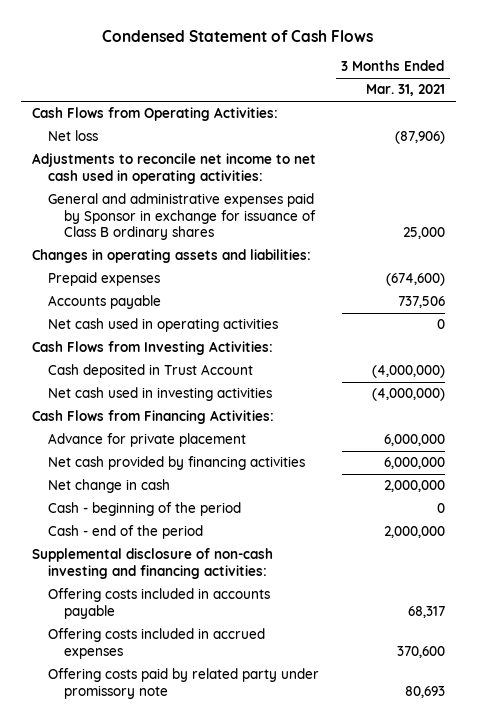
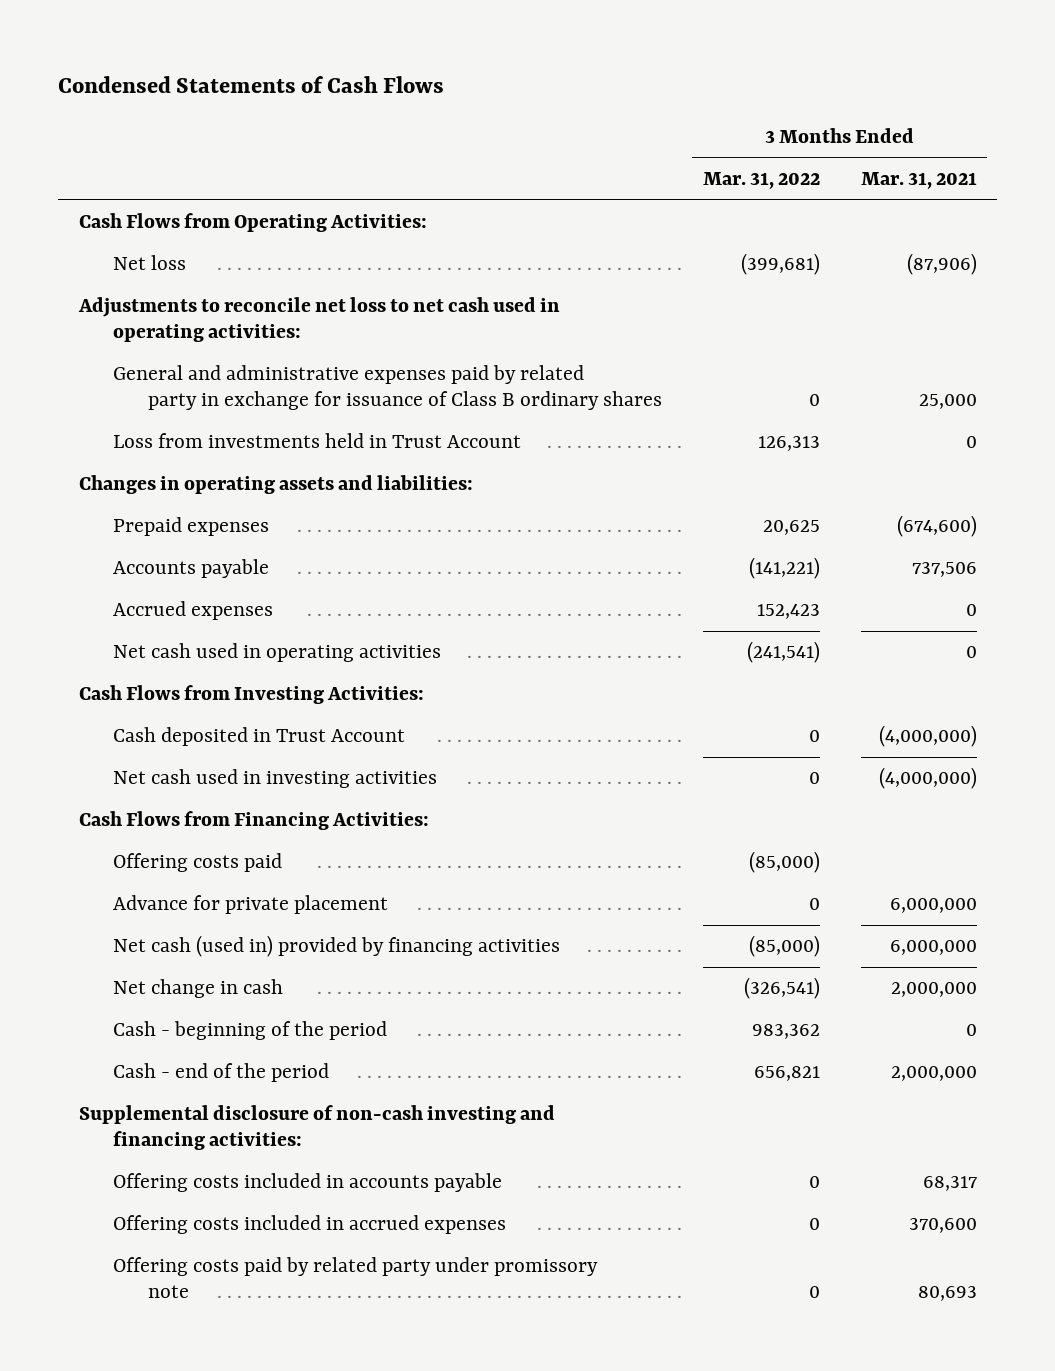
- Condensed Statement of Cash Flows
+ Condensed Statements of Cash Flows
- | 3 Months Ended Mar. 31, 2021
+ | 3 Months Ended Mar. 31, 2022 | 3 Months Ended Mar. 31, 2021
- Adjustments to reconcile net income to net cash used in operating activities:
- General and administrative expenses paid by Sponsor in exchange for issuance of Class B ordinary shares | 25,000
+ Adjustments to reconcile net loss to net cash used in operating activities:
+ General and administrative expenses paid by related party in exchange for issuance of Class B ordinary shares | 0 | 25,000
+ Loss from investments held in Trust Account | 126,313 | 0
+ Accrued expenses | 152,423 | 0
+ Offering costs paid | (85,000) |
- Net cash provided by financing activities | 6,000,000
+ Net cash (used in) provided by financing activities | (85,000) | 6,000,000

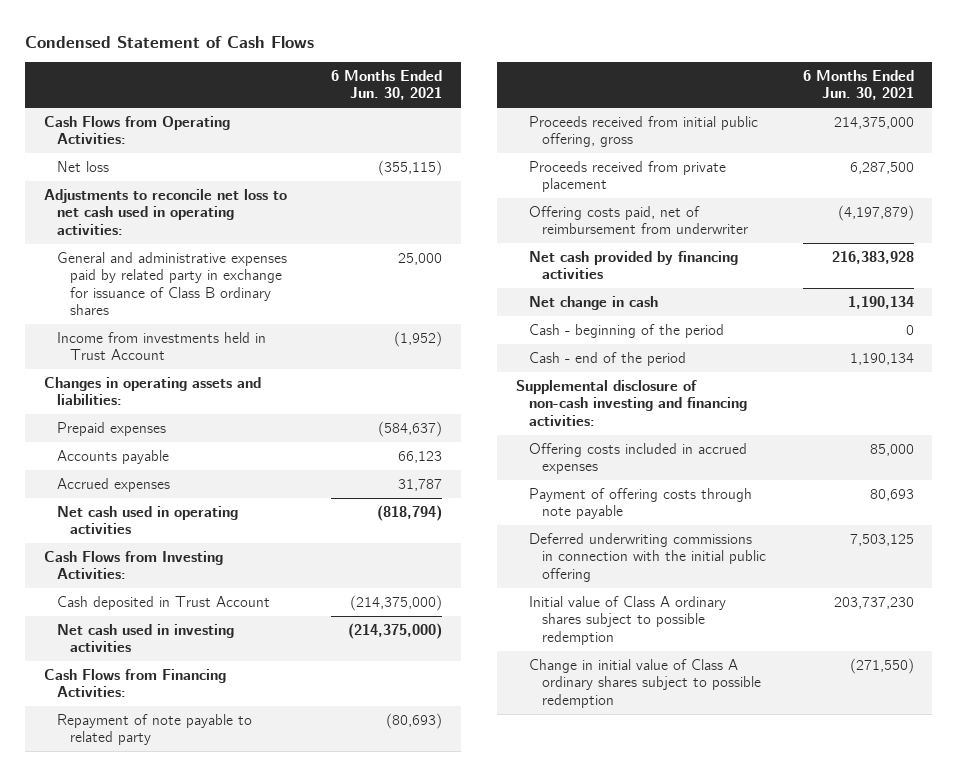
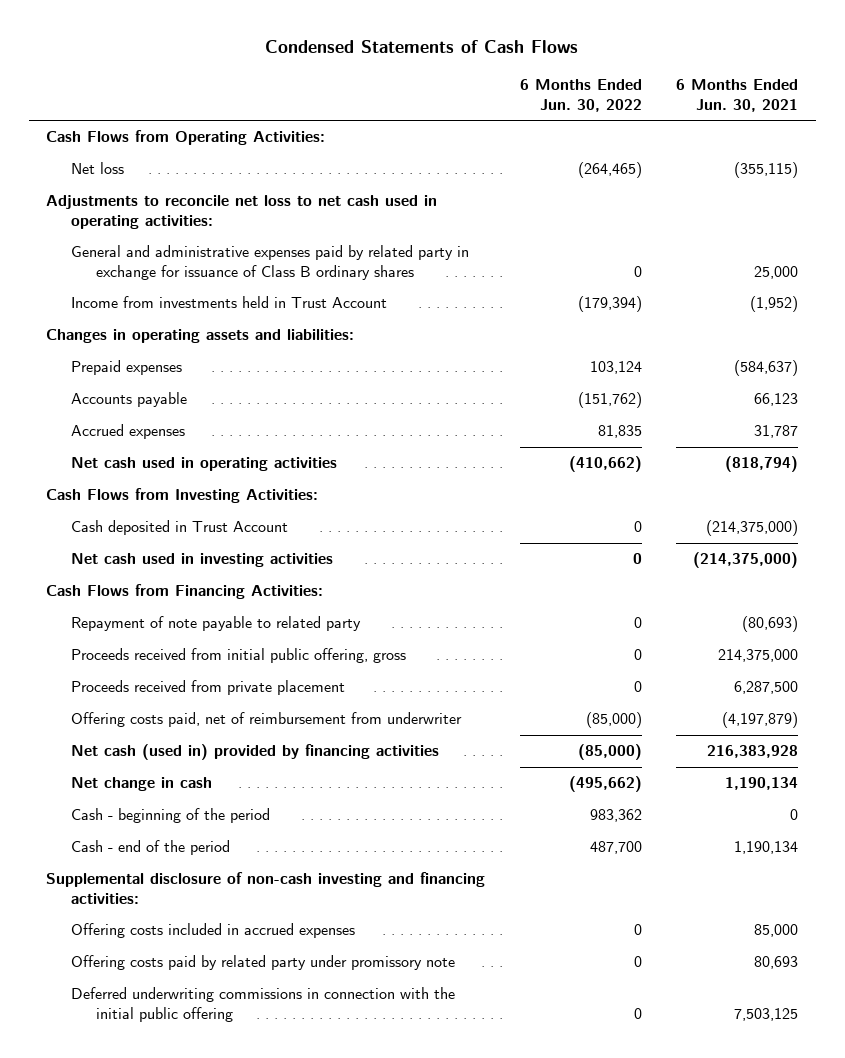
- Condensed Statement of Cash Flows
+ Condensed Statements of Cash Flows
- | 6 Months Ended Jun. 30, 2021
+ | 6 Months Ended Jun. 30, 2022 | 6 Months Ended Jun. 30, 2021
- Net cash provided by financing activities | 216,383,928
+ Net cash (used in) provided by financing activities | (85,000) | 216,383,928
- Payment of offering costs through note payable | 80,693
+ Offering costs paid by related party under promissory note | 0 | 80,693
- Initial value of Class A ordinary shares subject to possible redemption | 203,737,230
- Change in initial value of Class A ordinary shares subject to possible redemption | (271,550)

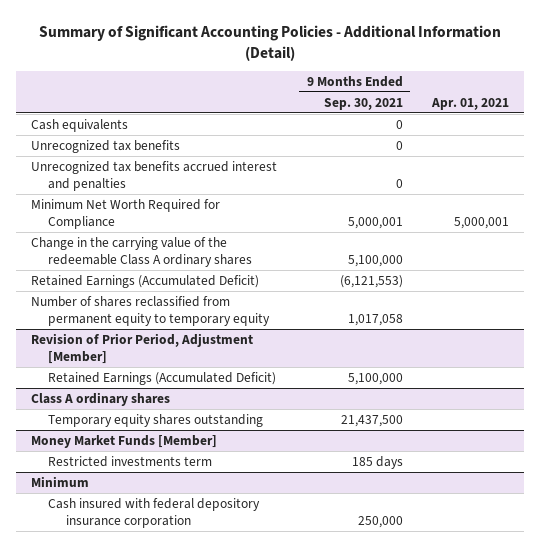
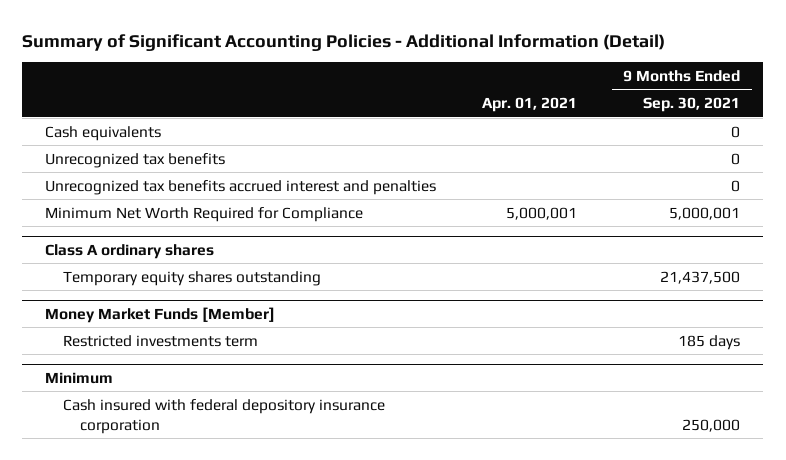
- | 9 Months Ended Sep. 30, 2021 | Apr. 01, 2021
+ | Apr. 01, 2021 | 9 Months Ended Sep. 30, 2021
- Change in the carrying value of the redeemable Class A ordinary shares | 5,100,000 |
- Retained Earnings (Accumulated Deficit) | (6,121,553) |
- Number of shares reclassified from permanent equity to temporary equity | 1,017,058 |
- Revision of Prior Period, Adjustment [Member]
- Retained Earnings (Accumulated Deficit) | 5,100,000 |

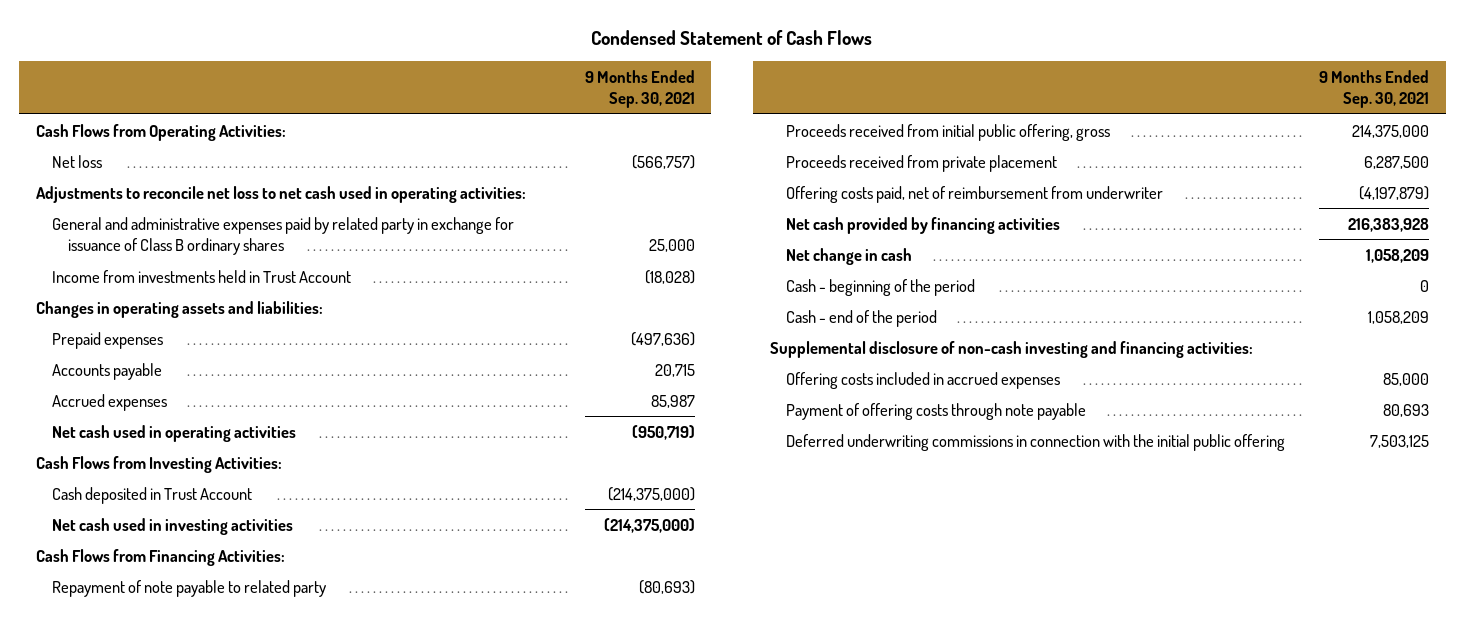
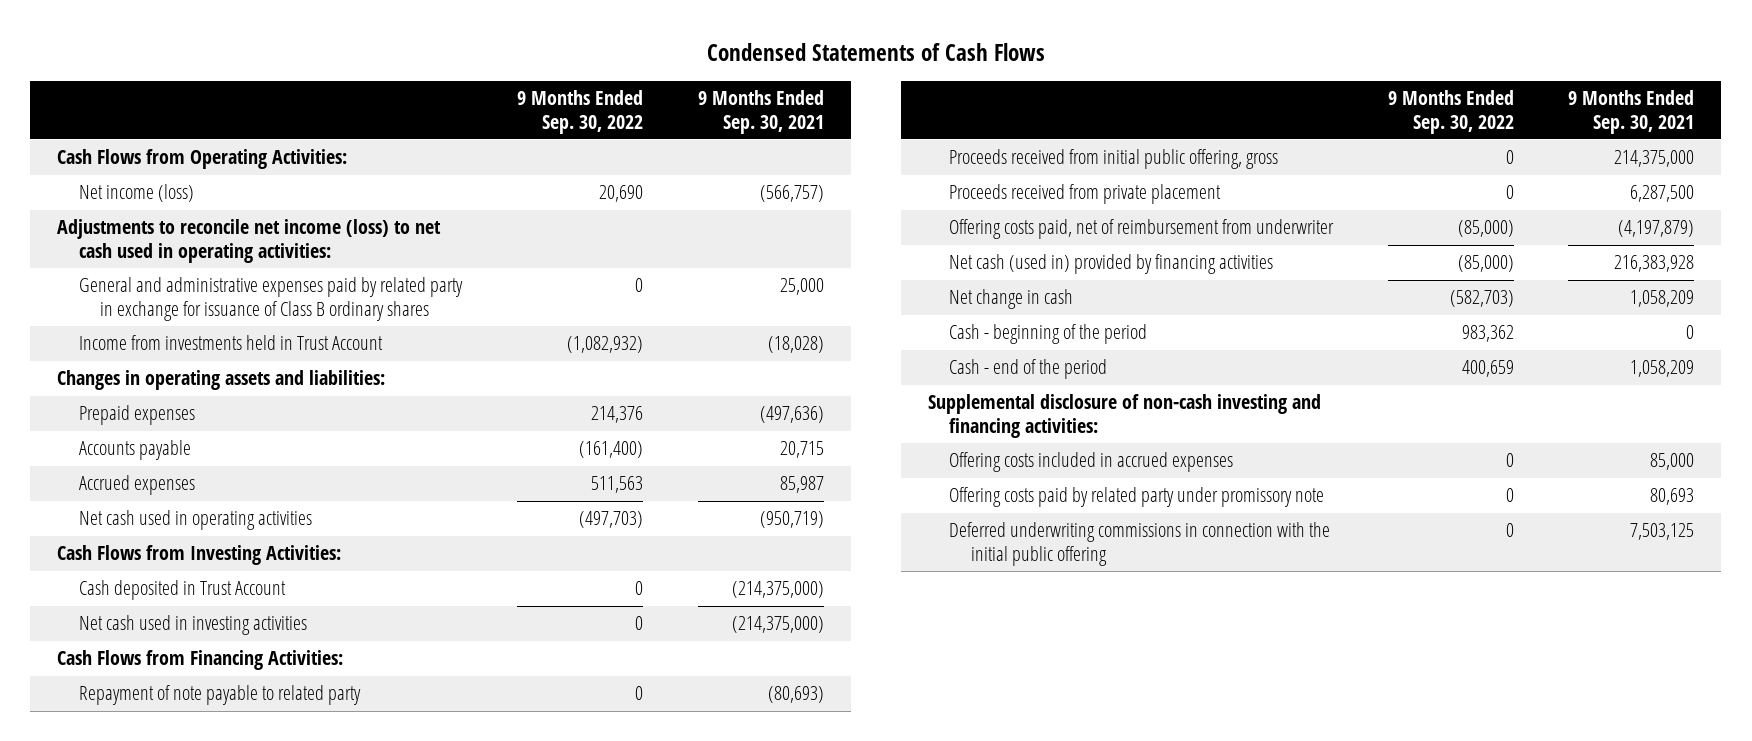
- Condensed Statement of Cash Flows
+ Condensed Statements of Cash Flows
- | 9 Months Ended Sep. 30, 2021
+ | 9 Months Ended Sep. 30, 2022 | 9 Months Ended Sep. 30, 2021
- Net loss | (566,757)
- Adjustments to reconcile net loss to net cash used in operating activities:
+ Net income (loss) | 20,690 | (566,757)
+ Adjustments to reconcile net income (loss) to net cash used in operating activities:
- Net cash provided by financing activities | 216,383,928
+ Net cash (used in) provided by financing activities | (85,000) | 216,383,928
- Payment of offering costs through note payable | 80,693
+ Offering costs paid by related party under promissory note | 0 | 80,693

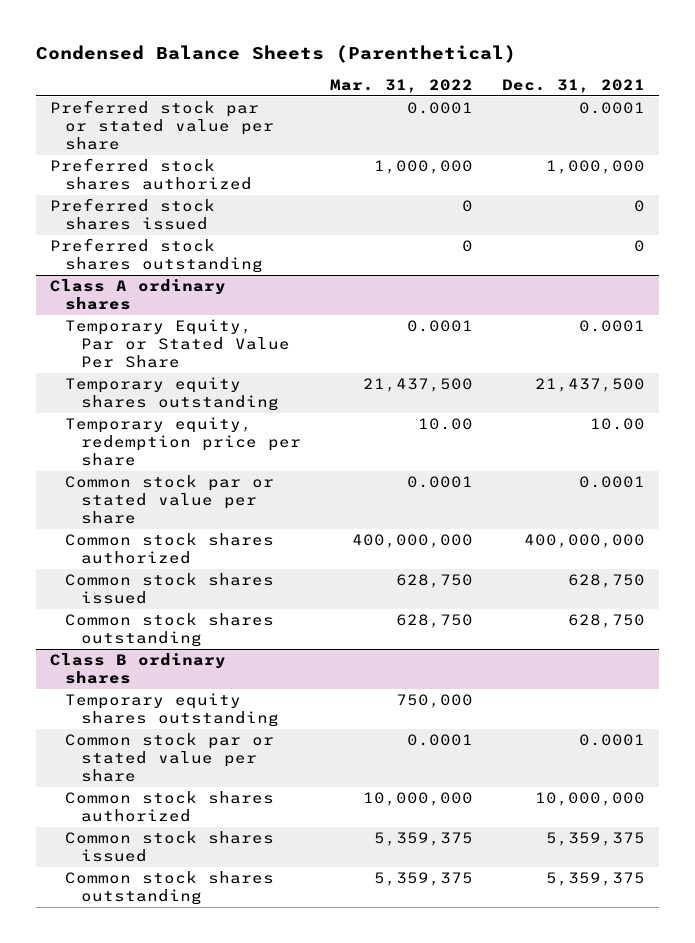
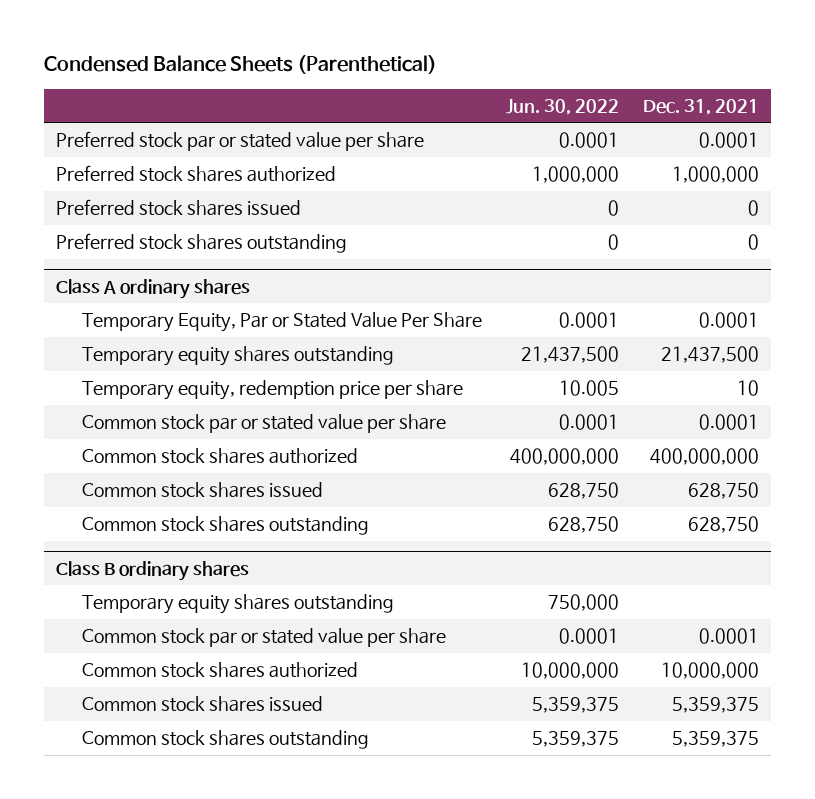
- | Mar. 31, 2022 | Dec. 31, 2021
+ | Jun. 30, 2022 | Dec. 31, 2021
@ Class A ordinary shares
- Temporary equity, redemption price per share | 10.00 | 10.00
+ Temporary equity, redemption price per share | 10.005 | 10

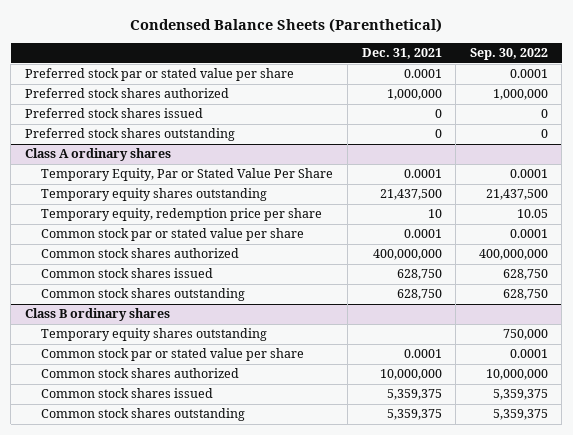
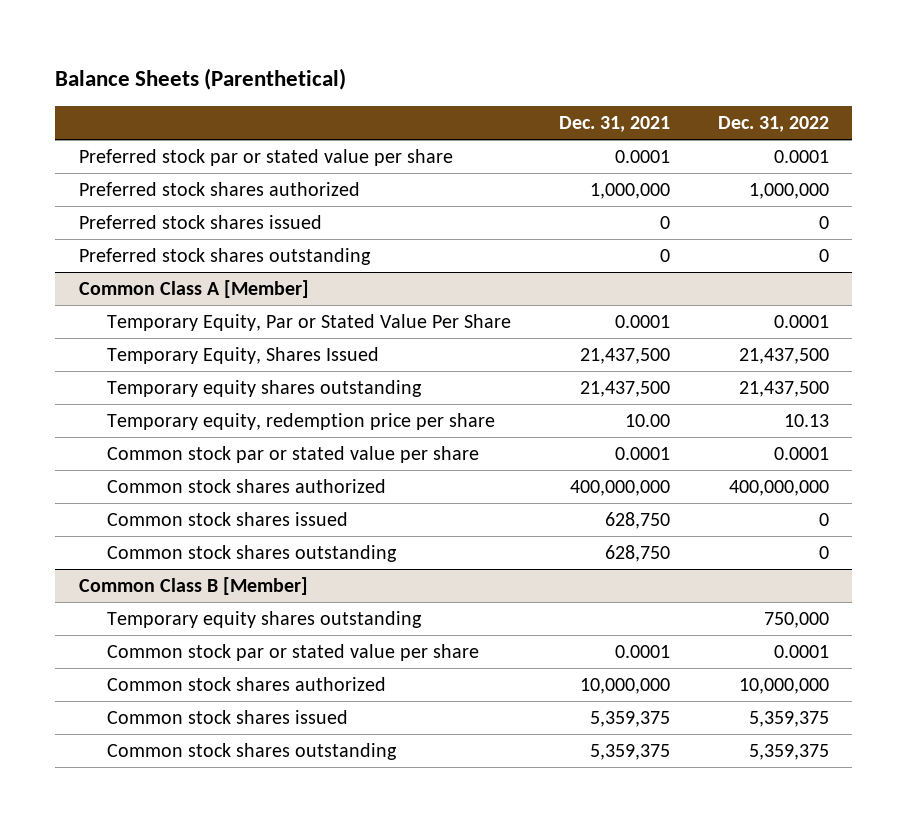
- Condensed Balance Sheets (Parenthetical)
+ Balance Sheets (Parenthetical)
- | Dec. 31, 2021 | Sep. 30, 2022
+ | Dec. 31, 2021 | Dec. 31, 2022
- Class A ordinary shares
+ Common Class A [Member]
+ Temporary Equity, Shares Issued | 21,437,500 | 21,437,500
- Temporary equity, redemption price per share | 10 | 10.05
+ Temporary equity, redemption price per share | 10.00 | 10.13
- Class B ordinary shares
+ Common Class B [Member]

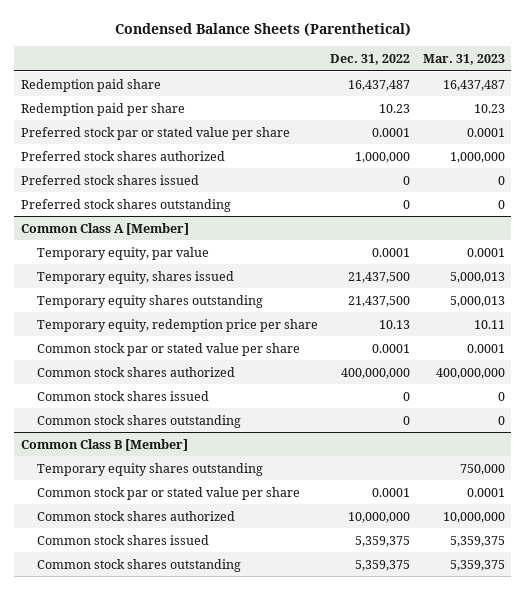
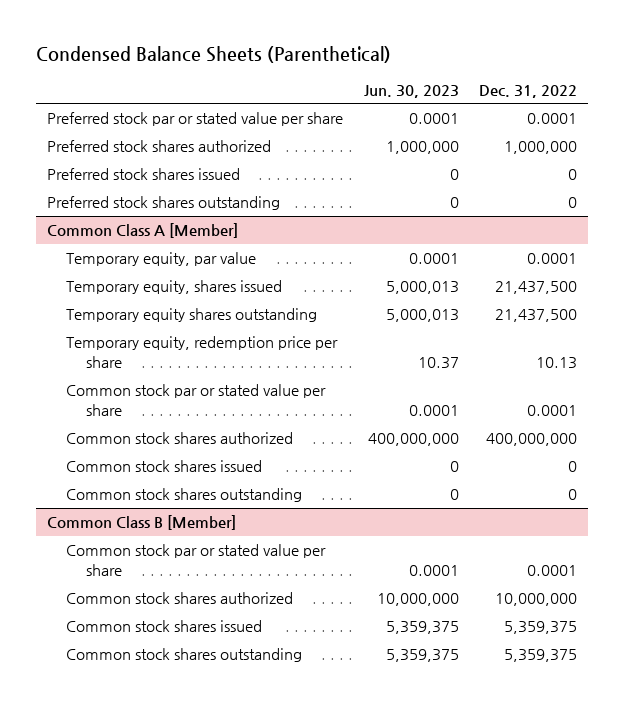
- | Dec. 31, 2022 | Mar. 31, 2023
+ | Jun. 30, 2023 | Dec. 31, 2022
- Redemption paid share | 16,437,487 | 16,437,487
- Redemption paid per share | 10.23 | 10.23
@ Common Class B [Member]
- Temporary equity shares outstanding | | 750,000

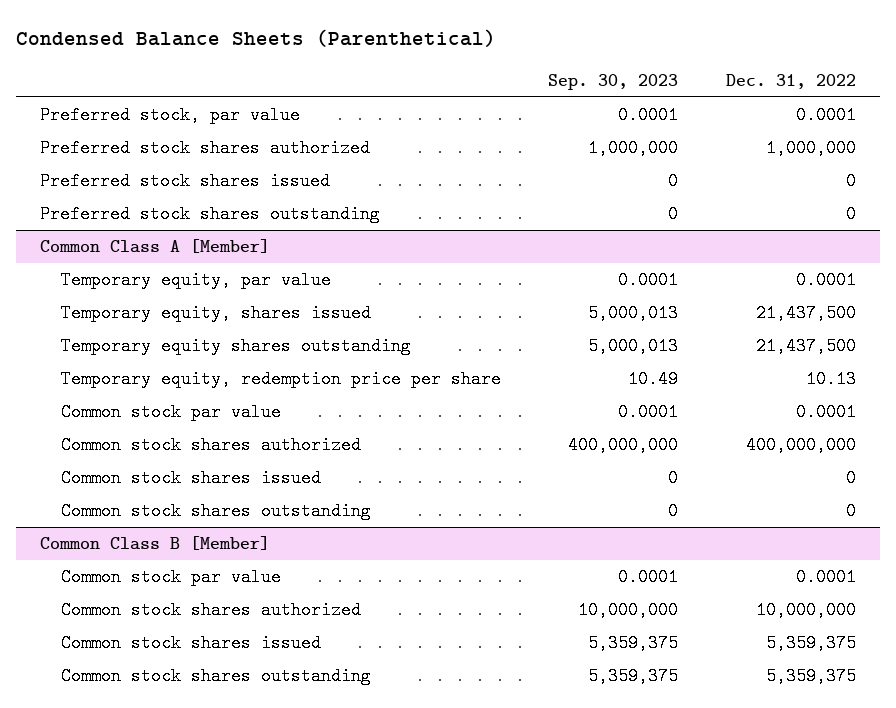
- | Jun. 30, 2023 | Dec. 31, 2022
+ | Sep. 30, 2023 | Dec. 31, 2022
- Preferred stock par or stated value per share | 0.0001 | 0.0001
+ Preferred stock, par value | 0.0001 | 0.0001
@ Common Class A [Member]
- Common stock par or stated value per share | 0.0001 | 0.0001
+ Common stock par value | 0.0001 | 0.0001
@ Common Class B [Member]
- Common stock par or stated value per share | 0.0001 | 0.0001
+ Common stock par value | 0.0001 | 0.0001

